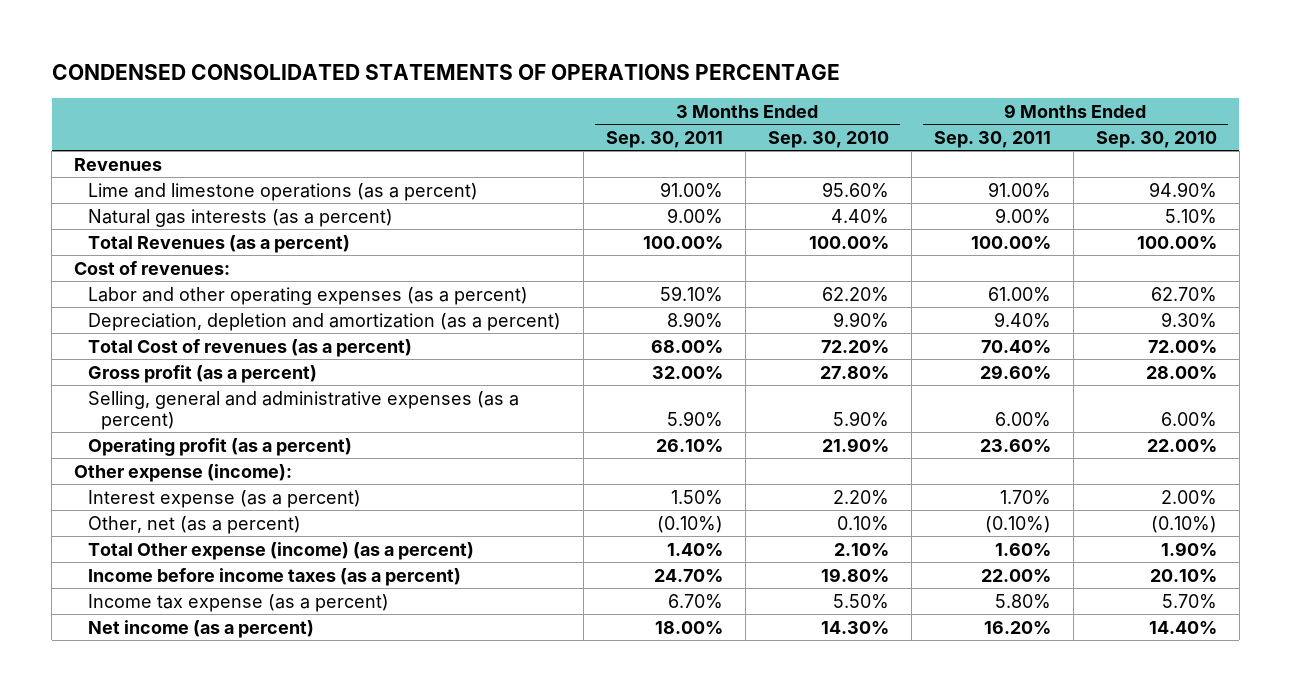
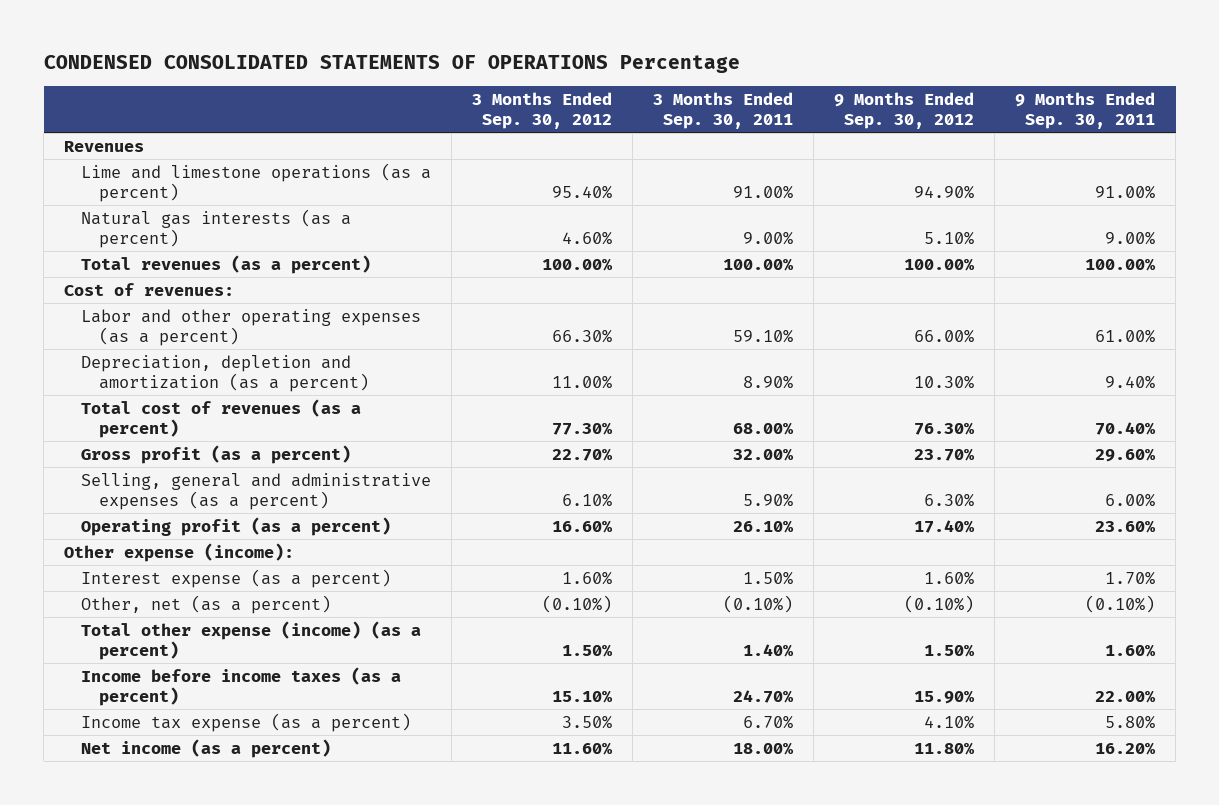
- CONDENSED CONSOLIDATED STATEMENTS OF OPERATIONS PERCENTAGE
+ CONDENSED CONSOLIDATED STATEMENTS OF OPERATIONS Percentage
- | 3 Months Ended Sep. 30, 2011 | 3 Months Ended Sep. 30, 2010 | 9 Months Ended Sep. 30, 2011 | 9 Months Ended Sep. 30, 2010
+ | 3 Months Ended Sep. 30, 2012 | 3 Months Ended Sep. 30, 2011 | 9 Months Ended Sep. 30, 2012 | 9 Months Ended Sep. 30, 2011
- Total Revenues (as a percent) | 100.00% | 100.00% | 100.00% | 100.00%
+ Total revenues (as a percent) | 100.00% | 100.00% | 100.00% | 100.00%
- Total Cost of revenues (as a percent) | 68.00% | 72.20% | 70.40% | 72.00%
+ Total cost of revenues (as a percent) | 77.30% | 68.00% | 76.30% | 70.40%
- Total Other expense (income) (as a percent) | 1.40% | 2.10% | 1.60% | 1.90%
+ Total other expense (income) (as a percent) | 1.50% | 1.40% | 1.50% | 1.60%

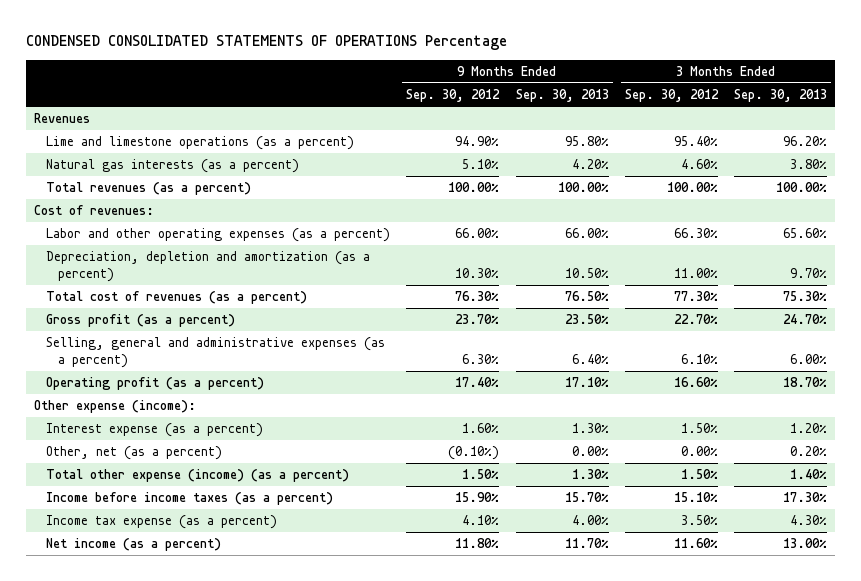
- | 3 Months Ended Sep. 30, 2012 | 3 Months Ended Sep. 30, 2011 | 9 Months Ended Sep. 30, 2012 | 9 Months Ended Sep. 30, 2011
+ | 9 Months Ended Sep. 30, 2012 | 9 Months Ended Sep. 30, 2013 | 3 Months Ended Sep. 30, 2012 | 3 Months Ended Sep. 30, 2013
- Interest expense (as a percent) | 1.60% | 1.50% | 1.60% | 1.70%
- Other, net (as a percent) | (0.10%) | (0.10%) | (0.10%) | (0.10%)
+ Interest expense (as a percent) | 1.60% | 1.30% | 1.50% | 1.20%
+ Other, net (as a percent) | (0.10%) | 0.00% | 0.00% | 0.20%

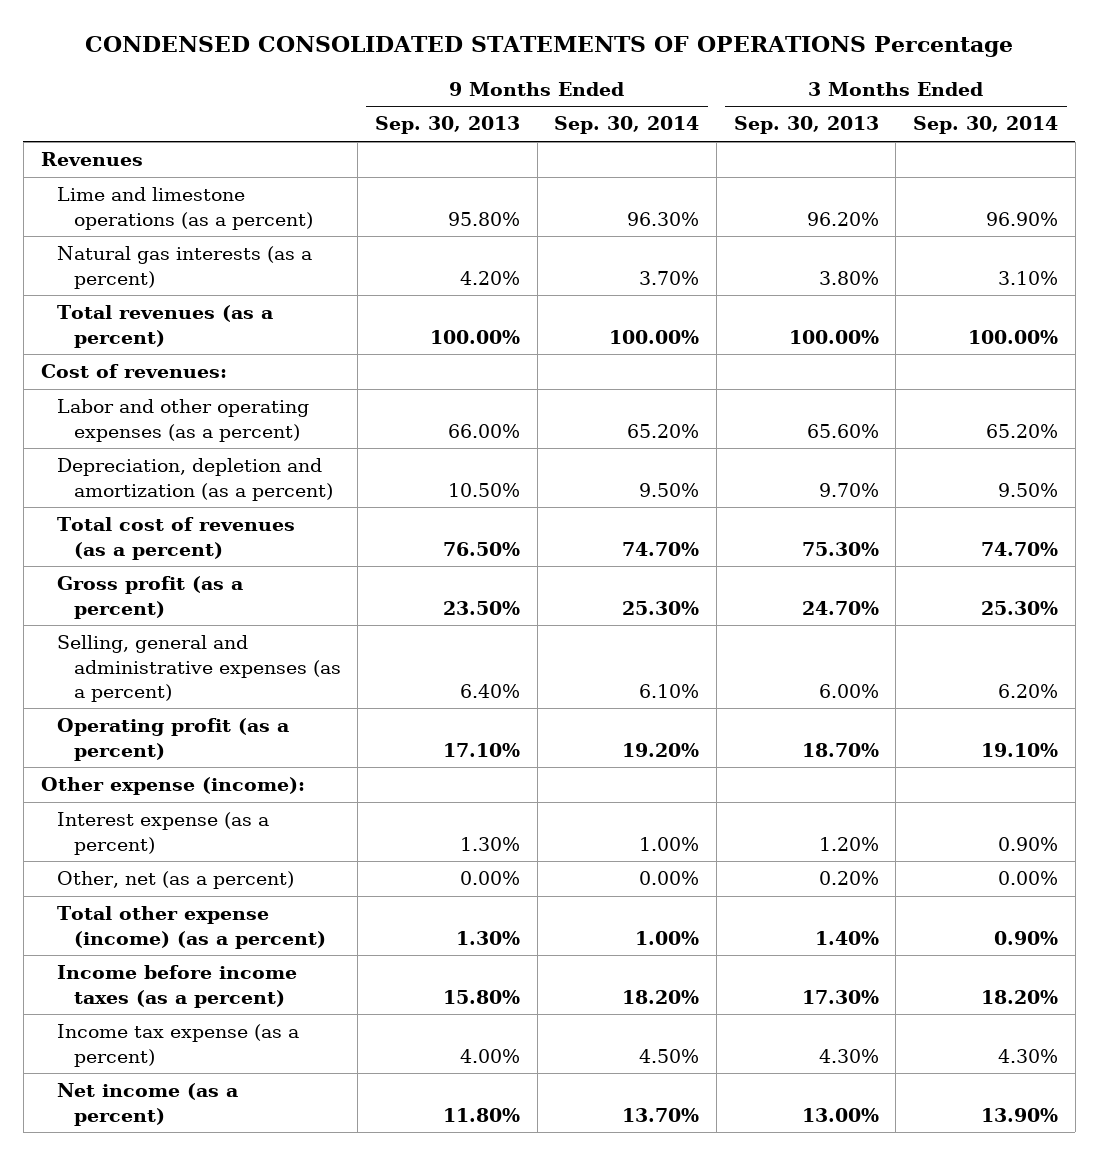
- | 9 Months Ended Sep. 30, 2012 | 9 Months Ended Sep. 30, 2013 | 3 Months Ended Sep. 30, 2012 | 3 Months Ended Sep. 30, 2013
+ | 9 Months Ended Sep. 30, 2013 | 9 Months Ended Sep. 30, 2014 | 3 Months Ended Sep. 30, 2013 | 3 Months Ended Sep. 30, 2014
- Income before income taxes (as a percent) | 15.90% | 15.70% | 15.10% | 17.30%
+ Income before income taxes (as a percent) | 15.80% | 18.20% | 17.30% | 18.20%
- Net income (as a percent) | 11.80% | 11.70% | 11.60% | 13.00%
+ Net income (as a percent) | 11.80% | 13.70% | 13.00% | 13.90%

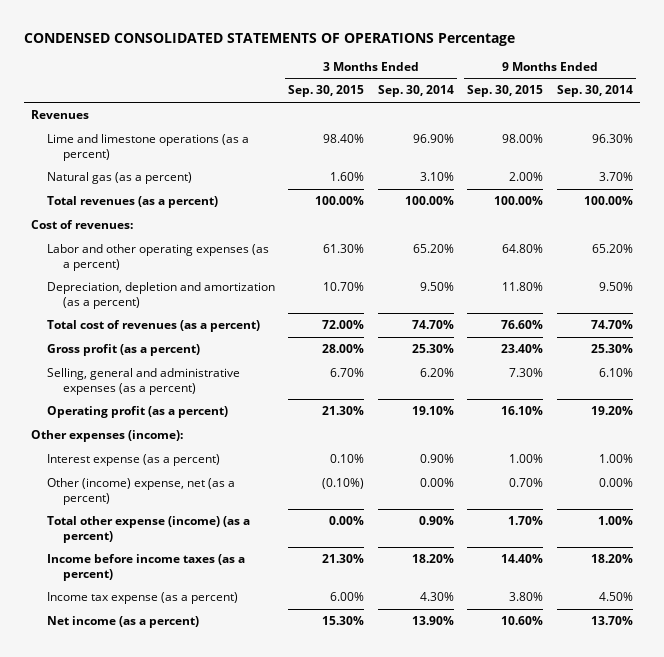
- | 9 Months Ended Sep. 30, 2013 | 9 Months Ended Sep. 30, 2014 | 3 Months Ended Sep. 30, 2013 | 3 Months Ended Sep. 30, 2014
+ | 3 Months Ended Sep. 30, 2015 | 3 Months Ended Sep. 30, 2014 | 9 Months Ended Sep. 30, 2015 | 9 Months Ended Sep. 30, 2014
- Natural gas interests (as a percent) | 4.20% | 3.70% | 3.80% | 3.10%
+ Natural gas (as a percent) | 1.60% | 3.10% | 2.00% | 3.70%
- Other expense (income):
+ Other expenses (income):
- Other, net (as a percent) | 0.00% | 0.00% | 0.20% | 0.00%
+ Other (income) expense, net (as a percent) | (0.10%) | 0.00% | 0.70% | 0.00%

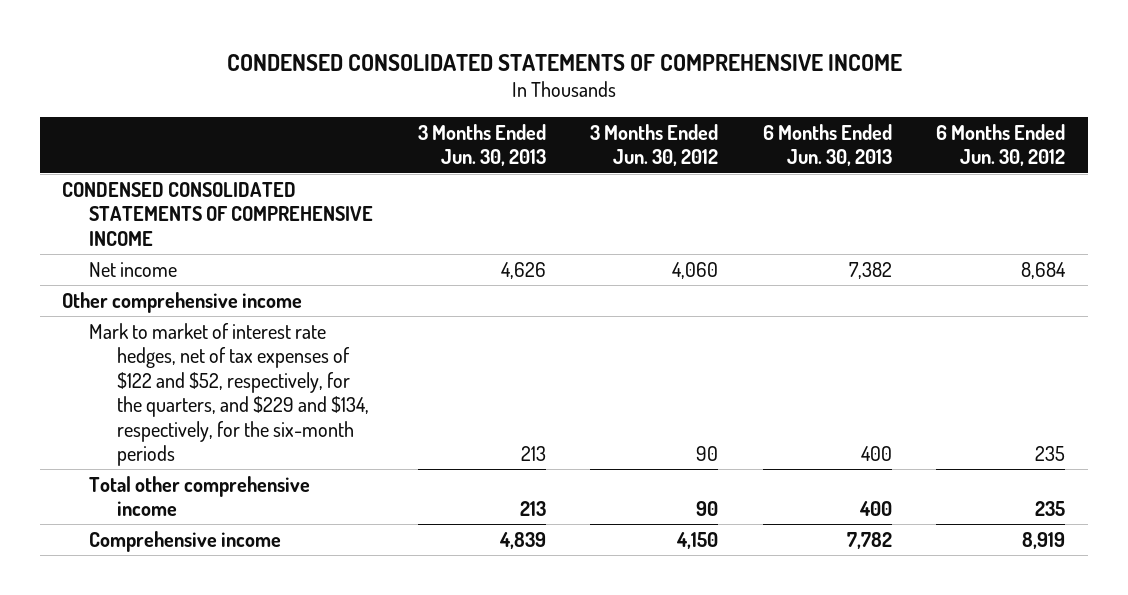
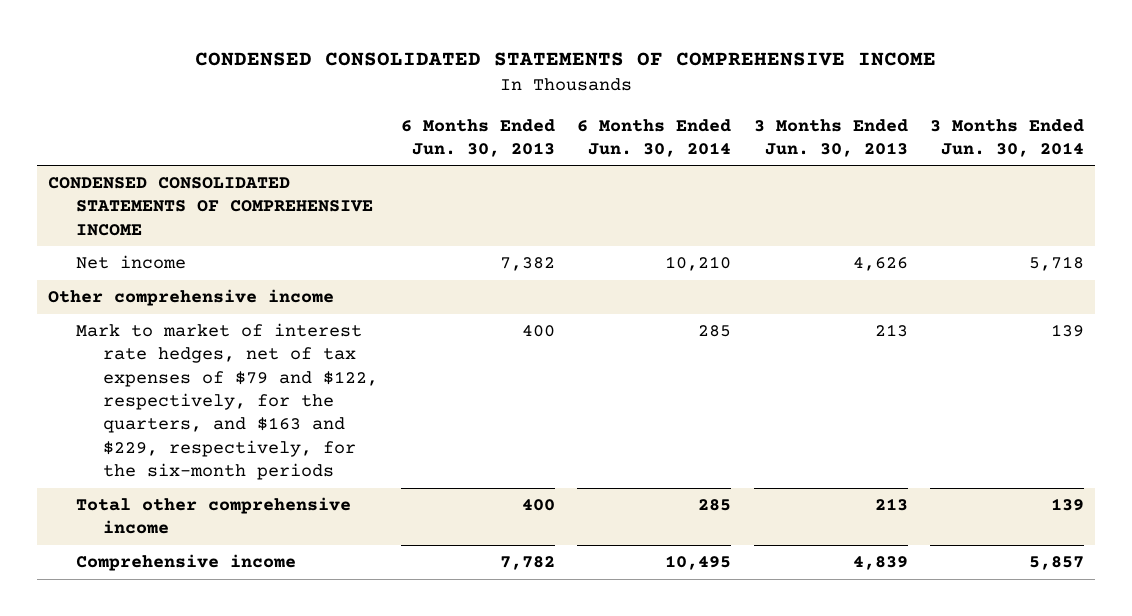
- | 3 Months Ended Jun. 30, 2013 | 3 Months Ended Jun. 30, 2012 | 6 Months Ended Jun. 30, 2013 | 6 Months Ended Jun. 30, 2012
+ | 6 Months Ended Jun. 30, 2013 | 6 Months Ended Jun. 30, 2014 | 3 Months Ended Jun. 30, 2013 | 3 Months Ended Jun. 30, 2014
- Mark to market of interest rate hedges, net of tax expenses of $122 and $52, respectively, for the quarters, and $229 and $134, respectively, for the six-month periods | 213 | 90 | 400 | 235
+ Mark to market of interest rate hedges, net of tax expenses of $79 and $122, respectively, for the quarters, and $163 and $229, respectively, for the six-month periods | 400 | 285 | 213 | 139

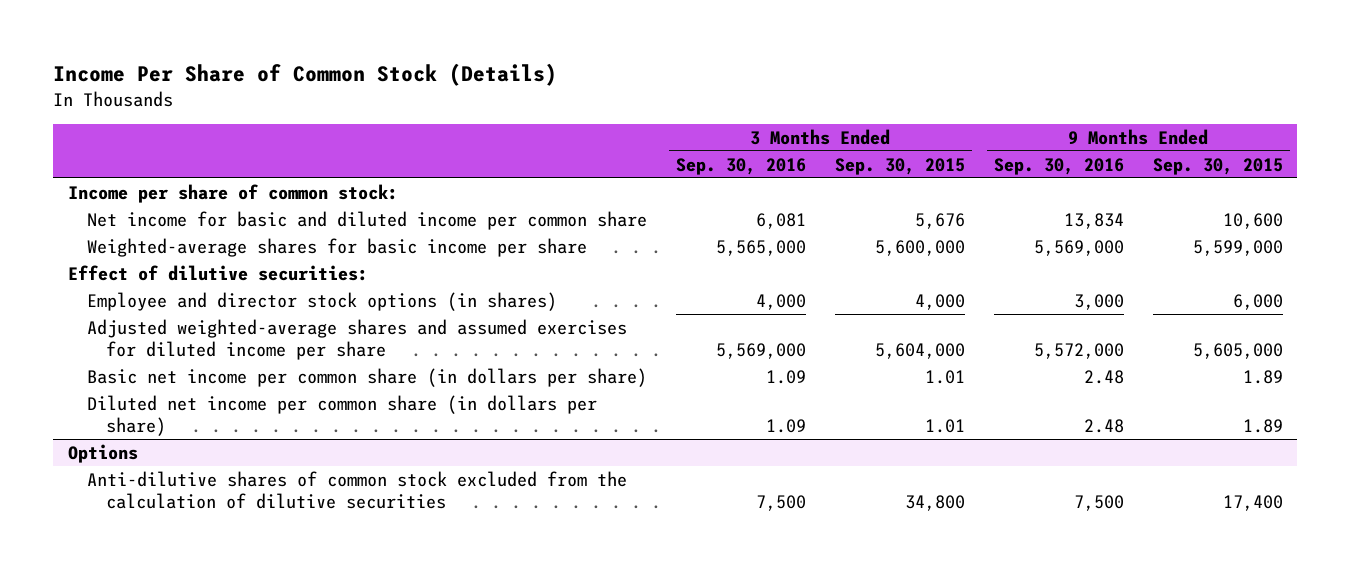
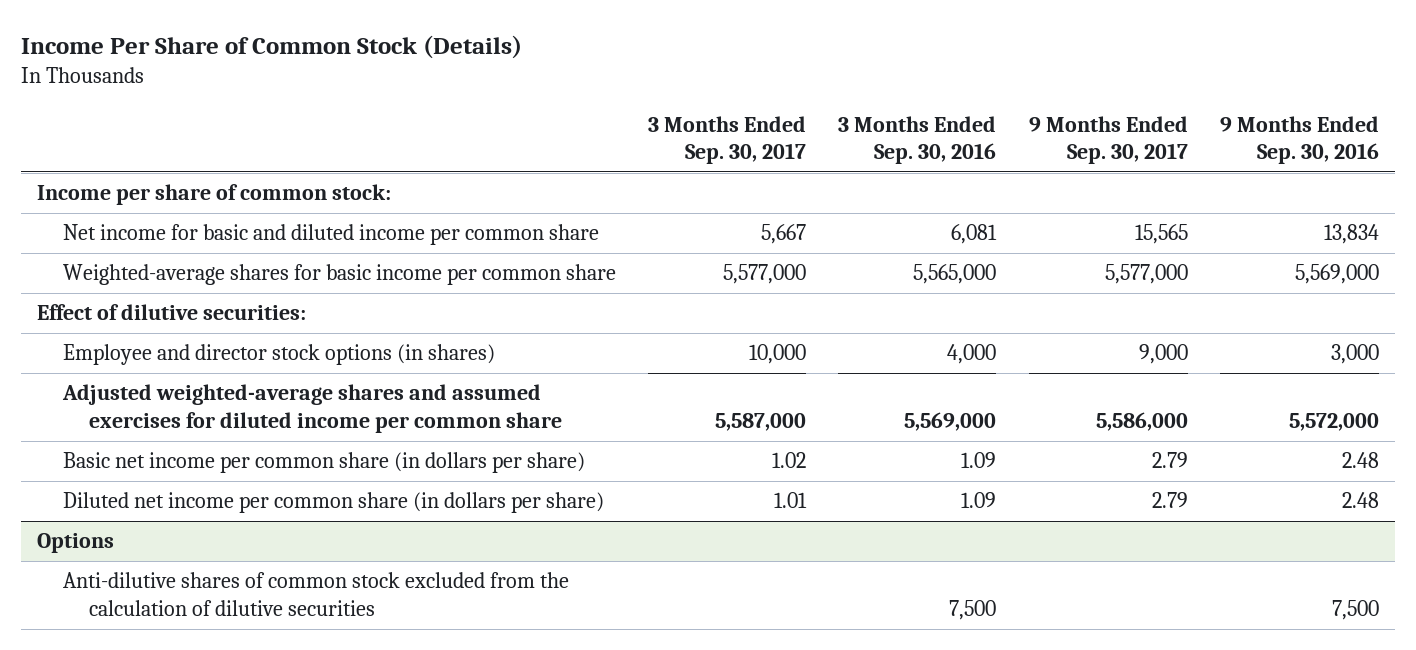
- | 3 Months Ended Sep. 30, 2016 | 3 Months Ended Sep. 30, 2015 | 9 Months Ended Sep. 30, 2016 | 9 Months Ended Sep. 30, 2015
+ | 3 Months Ended Sep. 30, 2017 | 3 Months Ended Sep. 30, 2016 | 9 Months Ended Sep. 30, 2017 | 9 Months Ended Sep. 30, 2016
- Weighted-average shares for basic income per share | 5,565,000 | 5,600,000 | 5,569,000 | 5,599,000
+ Weighted-average shares for basic income per common share | 5,577,000 | 5,565,000 | 5,577,000 | 5,569,000
- Adjusted weighted-average shares and assumed exercises for diluted income per share | 5,569,000 | 5,604,000 | 5,572,000 | 5,605,000
+ Adjusted weighted-average shares and assumed exercises for diluted income per common share | 5,587,000 | 5,569,000 | 5,586,000 | 5,572,000

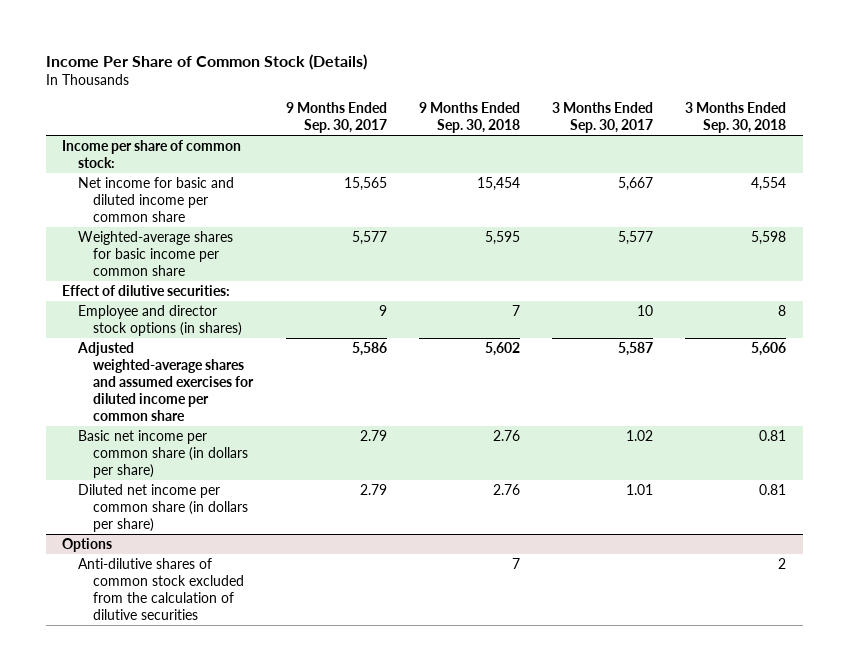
- | 3 Months Ended Sep. 30, 2017 | 3 Months Ended Sep. 30, 2016 | 9 Months Ended Sep. 30, 2017 | 9 Months Ended Sep. 30, 2016
+ | 9 Months Ended Sep. 30, 2017 | 9 Months Ended Sep. 30, 2018 | 3 Months Ended Sep. 30, 2017 | 3 Months Ended Sep. 30, 2018
- Weighted-average shares for basic income per common share | 5,577,000 | 5,565,000 | 5,577,000 | 5,569,000
+ Weighted-average shares for basic income per common share | 5,577 | 5,595 | 5,577 | 5,598
- Employee and director stock options (in shares) | 10,000 | 4,000 | 9,000 | 3,000
- Adjusted weighted-average shares and assumed exercises for diluted income per common share | 5,587,000 | 5,569,000 | 5,586,000 | 5,572,000
+ Employee and director stock options (in shares) | 9 | 7 | 10 | 8
+ Adjusted weighted-average shares and assumed exercises for diluted income per common share | 5,586 | 5,602 | 5,587 | 5,606

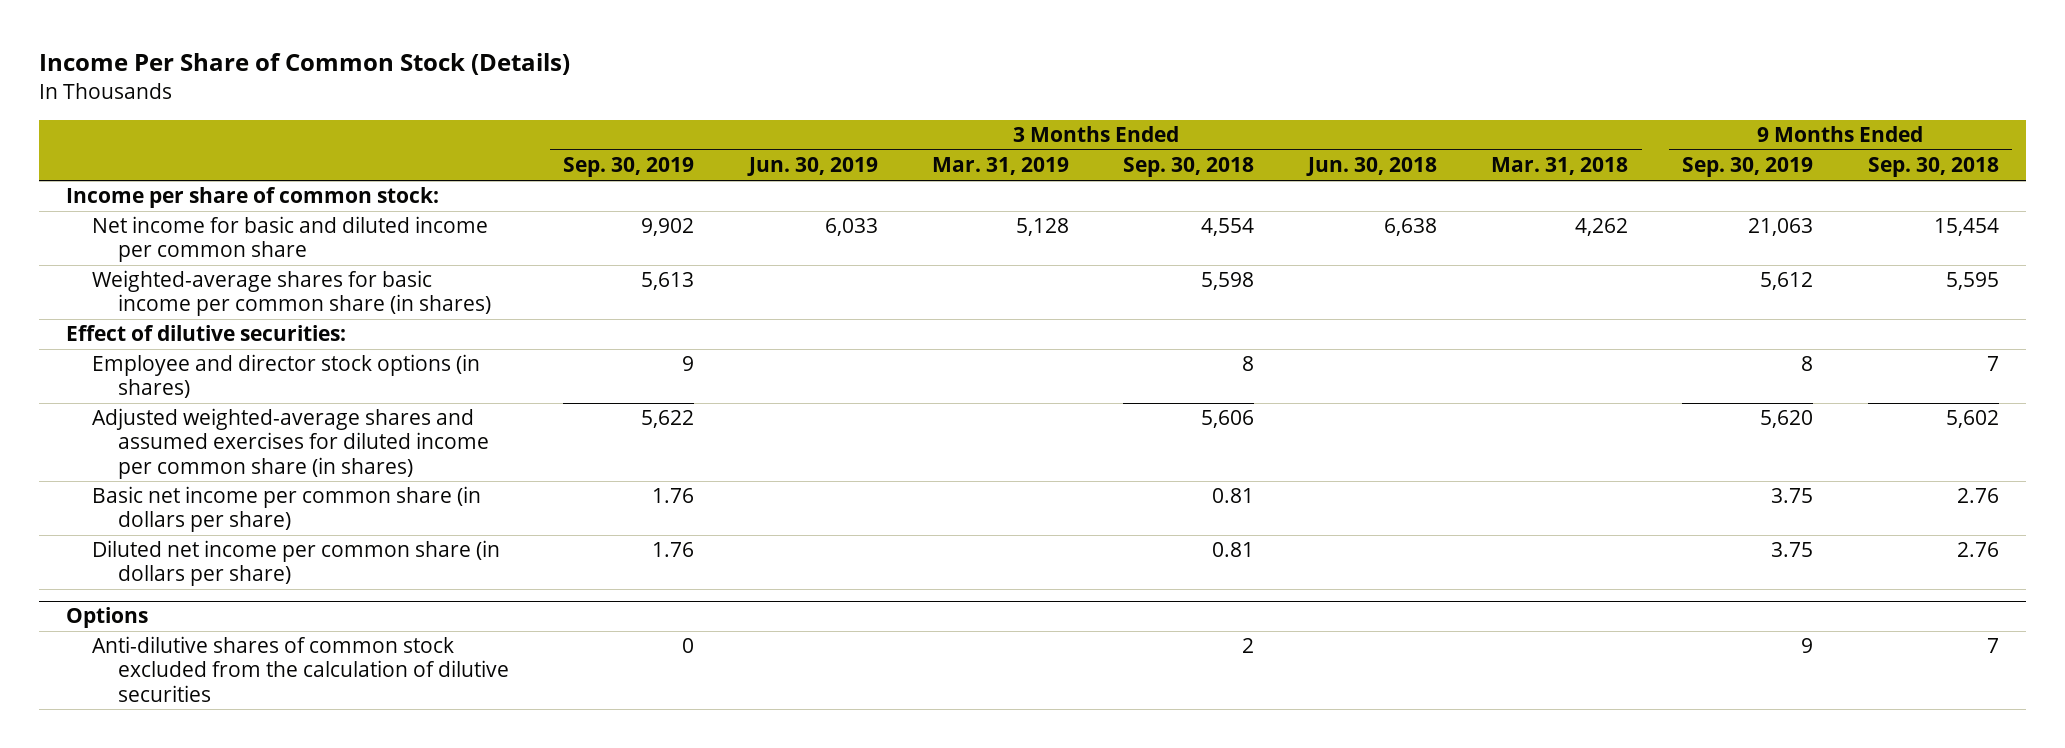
- | 9 Months Ended Sep. 30, 2017 | 9 Months Ended Sep. 30, 2018 | 3 Months Ended Sep. 30, 2017 | 3 Months Ended Sep. 30, 2018
+ | 3 Months Ended Sep. 30, 2019 | 3 Months Ended Jun. 30, 2019 | 3 Months Ended Mar. 31, 2019 | 3 Months Ended Sep. 30, 2018 | 3 Months Ended Jun. 30, 2018 | 3 Months Ended Mar. 31, 2018 | 9 Months Ended Sep. 30, 2019 | 9 Months Ended Sep. 30, 2018
- Weighted-average shares for basic income per common share | 5,577 | 5,595 | 5,577 | 5,598
+ Weighted-average shares for basic income per common share (in shares) | 5,613 | | | 5,598 | | | 5,612 | 5,595
- Adjusted weighted-average shares and assumed exercises for diluted income per common share | 5,586 | 5,602 | 5,587 | 5,606
+ Adjusted weighted-average shares and assumed exercises for diluted income per common share (in shares) | 5,622 | | | 5,606 | | | 5,620 | 5,602

